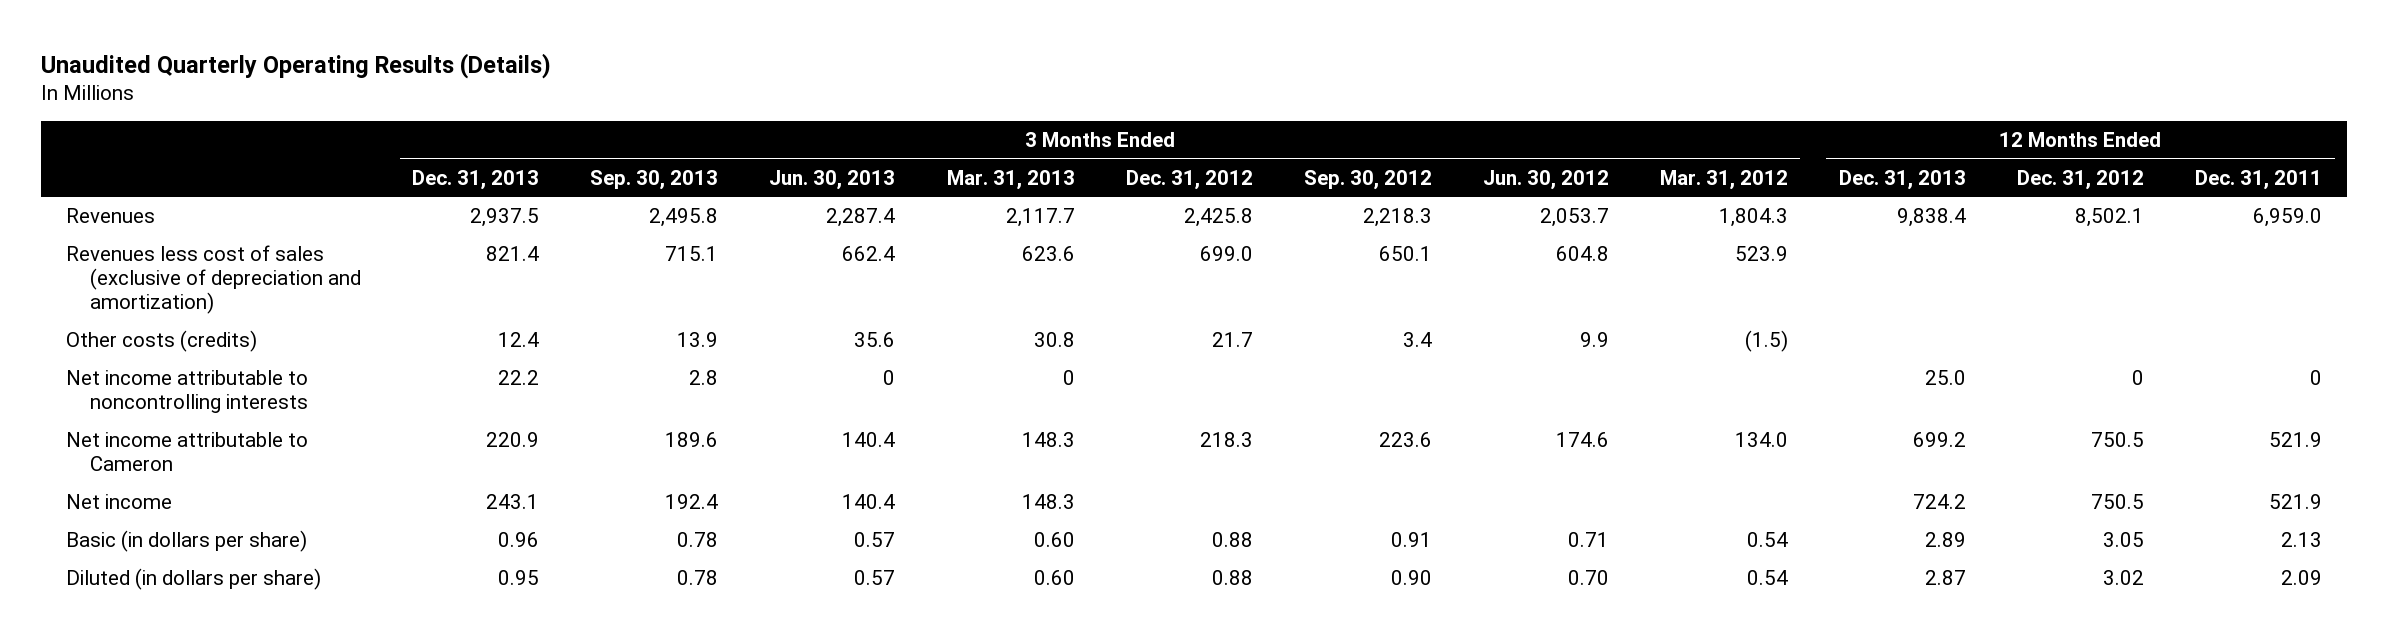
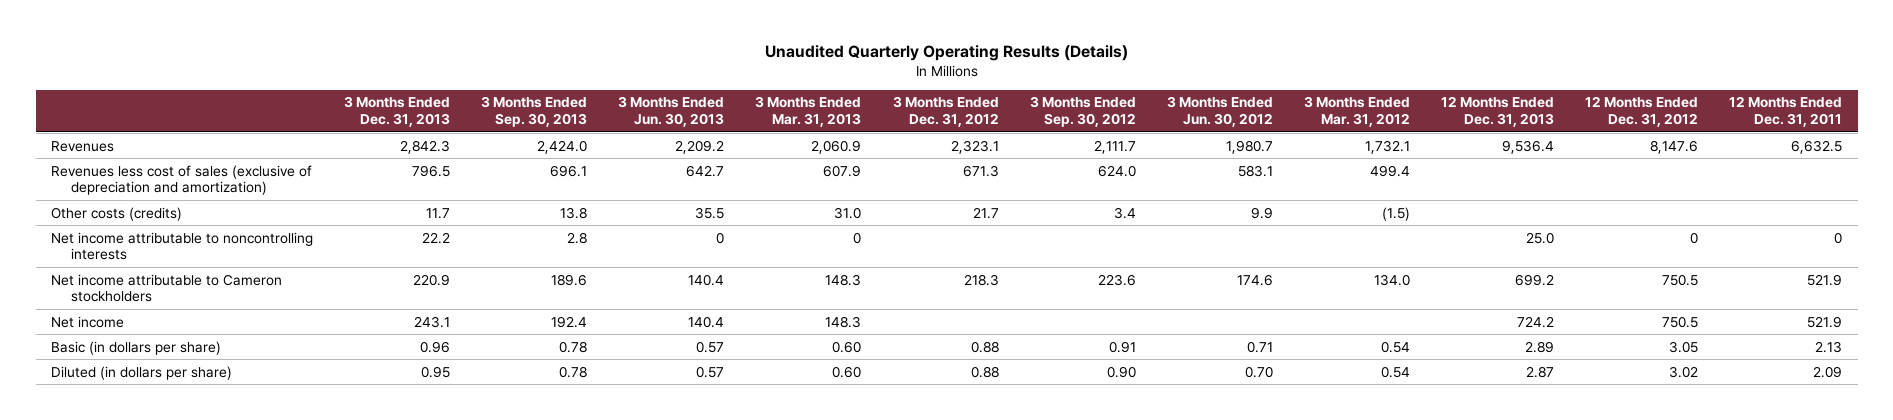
- Revenues | 2,937.5 | 2,495.8 | 2,287.4 | 2,117.7 | 2,425.8 | 2,218.3 | 2,053.7 | 1,804.3 | 9,838.4 | 8,502.1 | 6,959.0
- Revenues less cost of sales (exclusive of depreciation and amortization) | 821.4 | 715.1 | 662.4 | 623.6 | 699.0 | 650.1 | 604.8 | 523.9 | | |
- Other costs (credits) | 12.4 | 13.9 | 35.6 | 30.8 | 21.7 | 3.4 | 9.9 | (1.5) | | |
+ Revenues | 2,842.3 | 2,424.0 | 2,209.2 | 2,060.9 | 2,323.1 | 2,111.7 | 1,980.7 | 1,732.1 | 9,536.4 | 8,147.6 | 6,632.5
+ Revenues less cost of sales (exclusive of depreciation and amortization) | 796.5 | 696.1 | 642.7 | 607.9 | 671.3 | 624.0 | 583.1 | 499.4 | | |
+ Other costs (credits) | 11.7 | 13.8 | 35.5 | 31.0 | 21.7 | 3.4 | 9.9 | (1.5) | | |
- Net income attributable to Cameron | 220.9 | 189.6 | 140.4 | 148.3 | 218.3 | 223.6 | 174.6 | 134.0 | 699.2 | 750.5 | 521.9
+ Net income attributable to Cameron stockholders | 220.9 | 189.6 | 140.4 | 148.3 | 218.3 | 223.6 | 174.6 | 134.0 | 699.2 | 750.5 | 521.9

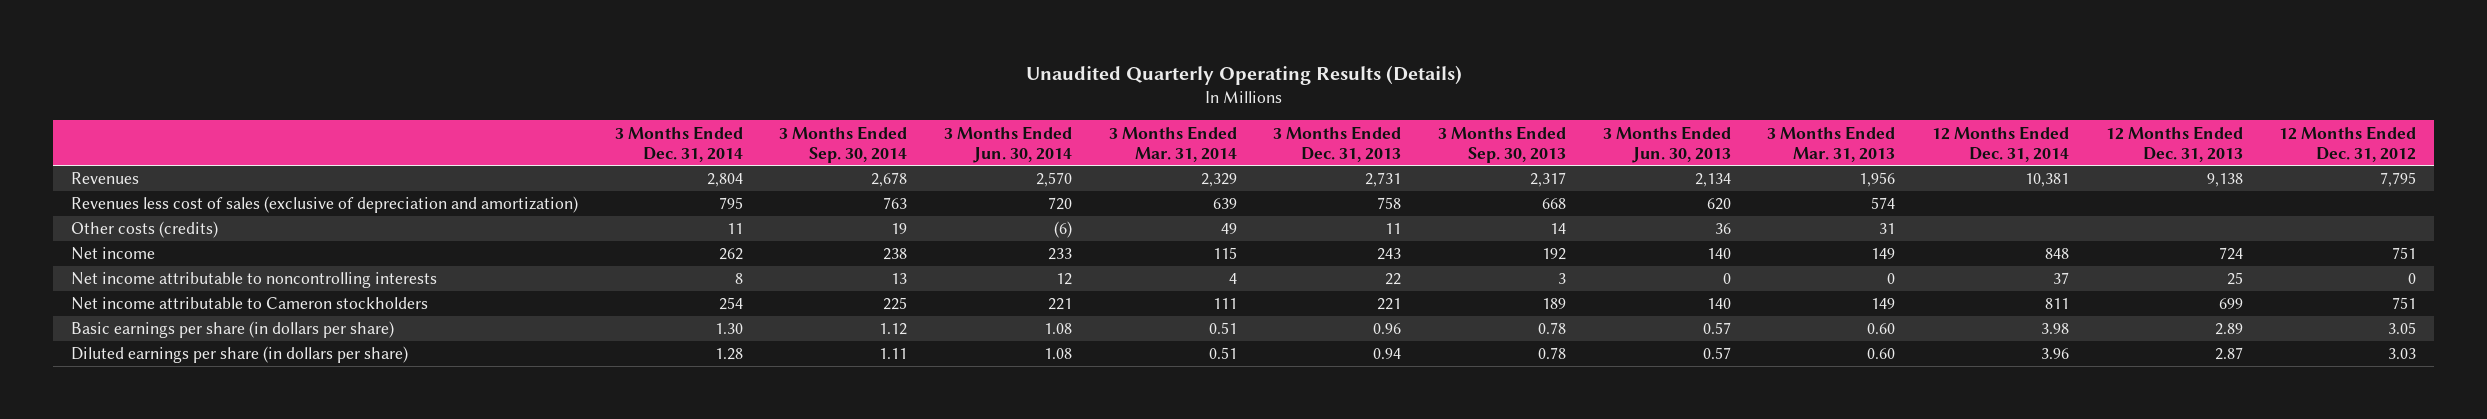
- | 3 Months Ended Dec. 31, 2013 | 3 Months Ended Sep. 30, 2013 | 3 Months Ended Jun. 30, 2013 | 3 Months Ended Mar. 31, 2013 | 3 Months Ended Dec. 31, 2012 | 3 Months Ended Sep. 30, 2012 | 3 Months Ended Jun. 30, 2012 | 3 Months Ended Mar. 31, 2012 | 12 Months Ended Dec. 31, 2013 | 12 Months Ended Dec. 31, 2012 | 12 Months Ended Dec. 31, 2011
+ | 3 Months Ended Dec. 31, 2014 | 3 Months Ended Sep. 30, 2014 | 3 Months Ended Jun. 30, 2014 | 3 Months Ended Mar. 31, 2014 | 3 Months Ended Dec. 31, 2013 | 3 Months Ended Sep. 30, 2013 | 3 Months Ended Jun. 30, 2013 | 3 Months Ended Mar. 31, 2013 | 12 Months Ended Dec. 31, 2014 | 12 Months Ended Dec. 31, 2013 | 12 Months Ended Dec. 31, 2012
- Revenues | 2,842.3 | 2,424.0 | 2,209.2 | 2,060.9 | 2,323.1 | 2,111.7 | 1,980.7 | 1,732.1 | 9,536.4 | 8,147.6 | 6,632.5
- Revenues less cost of sales (exclusive of depreciation and amortization) | 796.5 | 696.1 | 642.7 | 607.9 | 671.3 | 624.0 | 583.1 | 499.4 | | |
- Other costs (credits) | 11.7 | 13.8 | 35.5 | 31.0 | 21.7 | 3.4 | 9.9 | (1.5) | | |
- Net income attributable to noncontrolling interests | 22.2 | 2.8 | 0 | 0 | | | | | 25.0 | 0 | 0
- Net income attributable to Cameron stockholders | 220.9 | 189.6 | 140.4 | 148.3 | 218.3 | 223.6 | 174.6 | 134.0 | 699.2 | 750.5 | 521.9
- Net income | 243.1 | 192.4 | 140.4 | 148.3 | | | | | 724.2 | 750.5 | 521.9
- Basic (in dollars per share) | 0.96 | 0.78 | 0.57 | 0.60 | 0.88 | 0.91 | 0.71 | 0.54 | 2.89 | 3.05 | 2.13
- Diluted (in dollars per share) | 0.95 | 0.78 | 0.57 | 0.60 | 0.88 | 0.90 | 0.70 | 0.54 | 2.87 | 3.02 | 2.09
+ Revenues | 2,804 | 2,678 | 2,570 | 2,329 | 2,731 | 2,317 | 2,134 | 1,956 | 10,381 | 9,138 | 7,795
+ Revenues less cost of sales (exclusive of depreciation and amortization) | 795 | 763 | 720 | 639 | 758 | 668 | 620 | 574 | | |
+ Other costs (credits) | 11 | 19 | (6) | 49 | 11 | 14 | 36 | 31 | | |
+ Net income | 262 | 238 | 233 | 115 | 243 | 192 | 140 | 149 | 848 | 724 | 751
+ Net income attributable to noncontrolling interests | 8 | 13 | 12 | 4 | 22 | 3 | 0 | 0 | 37 | 25 | 0
+ Net income attributable to Cameron stockholders | 254 | 225 | 221 | 111 | 221 | 189 | 140 | 149 | 811 | 699 | 751
+ Basic earnings per share (in dollars per share) | 1.30 | 1.12 | 1.08 | 0.51 | 0.96 | 0.78 | 0.57 | 0.60 | 3.98 | 2.89 | 3.05
+ Diluted earnings per share (in dollars per share) | 1.28 | 1.11 | 1.08 | 0.51 | 0.94 | 0.78 | 0.57 | 0.60 | 3.96 | 2.87 | 3.03

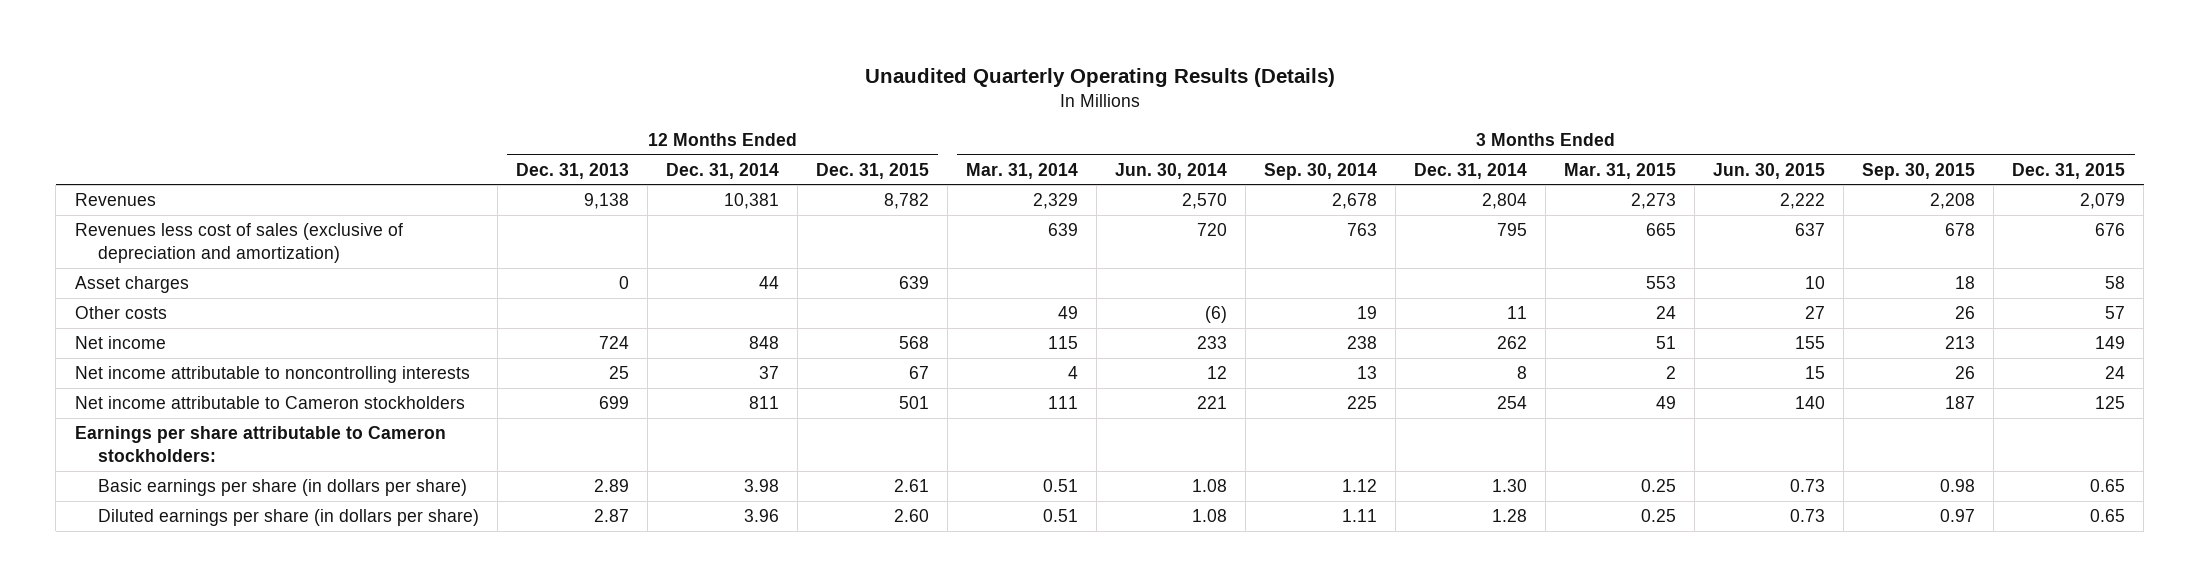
- | 3 Months Ended Dec. 31, 2014 | 3 Months Ended Sep. 30, 2014 | 3 Months Ended Jun. 30, 2014 | 3 Months Ended Mar. 31, 2014 | 3 Months Ended Dec. 31, 2013 | 3 Months Ended Sep. 30, 2013 | 3 Months Ended Jun. 30, 2013 | 3 Months Ended Mar. 31, 2013 | 12 Months Ended Dec. 31, 2014 | 12 Months Ended Dec. 31, 2013 | 12 Months Ended Dec. 31, 2012
+ | 12 Months Ended Dec. 31, 2013 | 12 Months Ended Dec. 31, 2014 | 12 Months Ended Dec. 31, 2015 | 3 Months Ended Mar. 31, 2014 | 3 Months Ended Jun. 30, 2014 | 3 Months Ended Sep. 30, 2014 | 3 Months Ended Dec. 31, 2014 | 3 Months Ended Mar. 31, 2015 | 3 Months Ended Jun. 30, 2015 | 3 Months Ended Sep. 30, 2015 | 3 Months Ended Dec. 31, 2015
- Other costs (credits) | 11 | 19 | (6) | 49 | 11 | 14 | 36 | 31 | | |
+ Asset charges | 0 | 44 | 639 | | | | | 553 | 10 | 18 | 58
+ Other costs | | | | 49 | (6) | 19 | 11 | 24 | 27 | 26 | 57
+ Earnings per share attributable to Cameron stockholders:

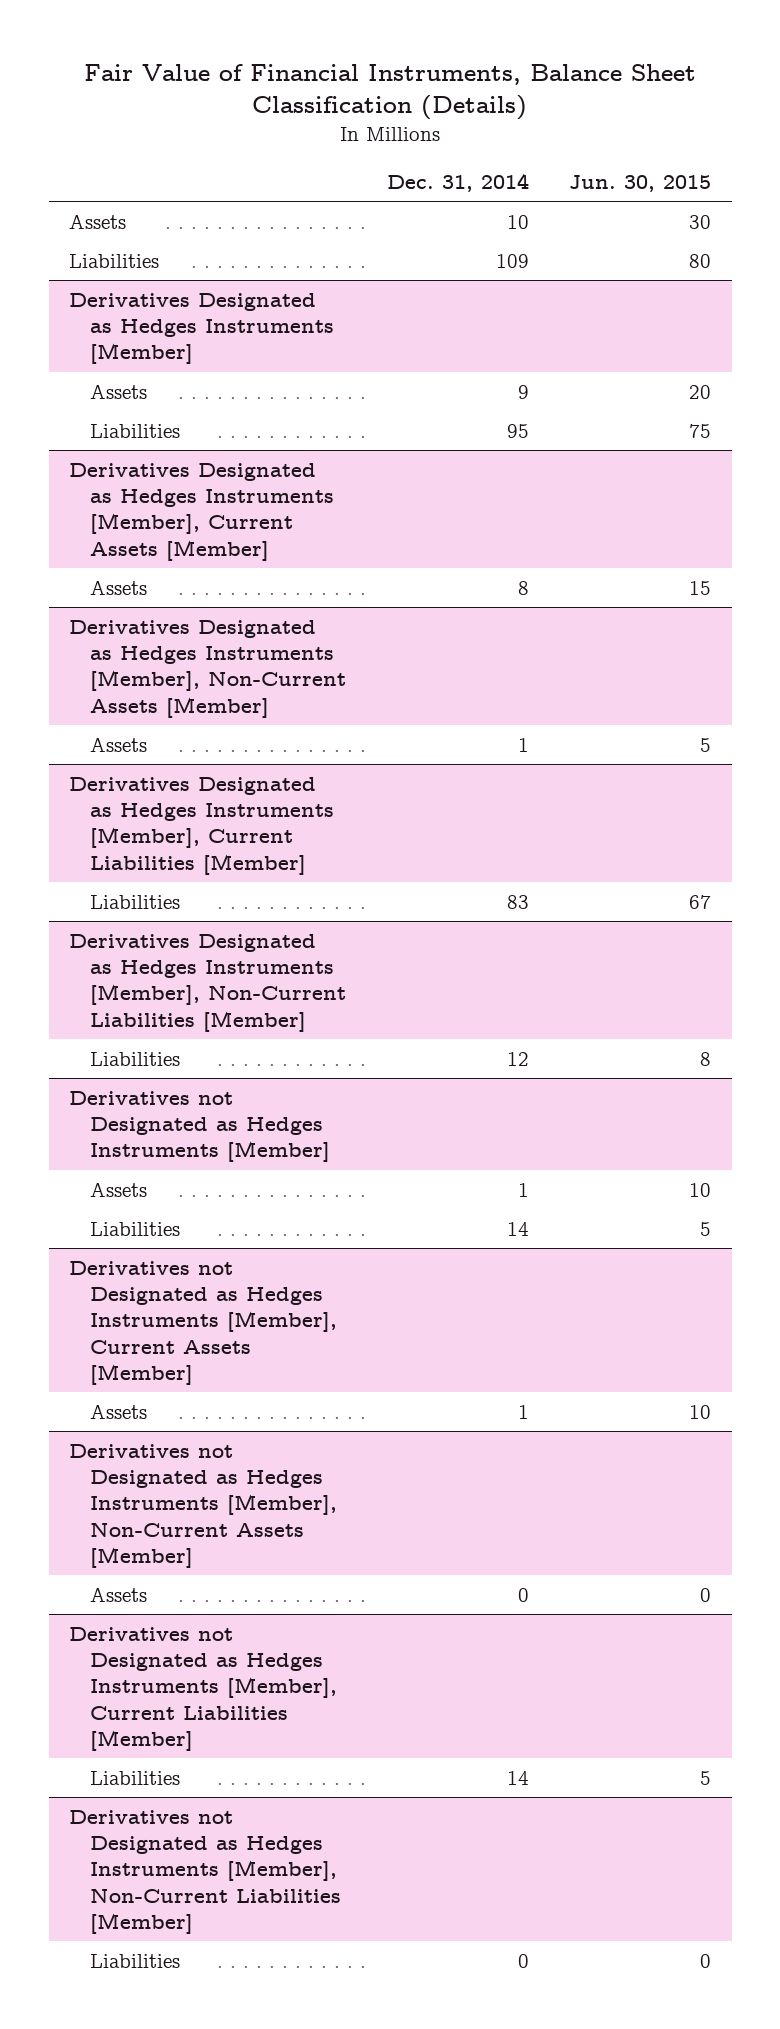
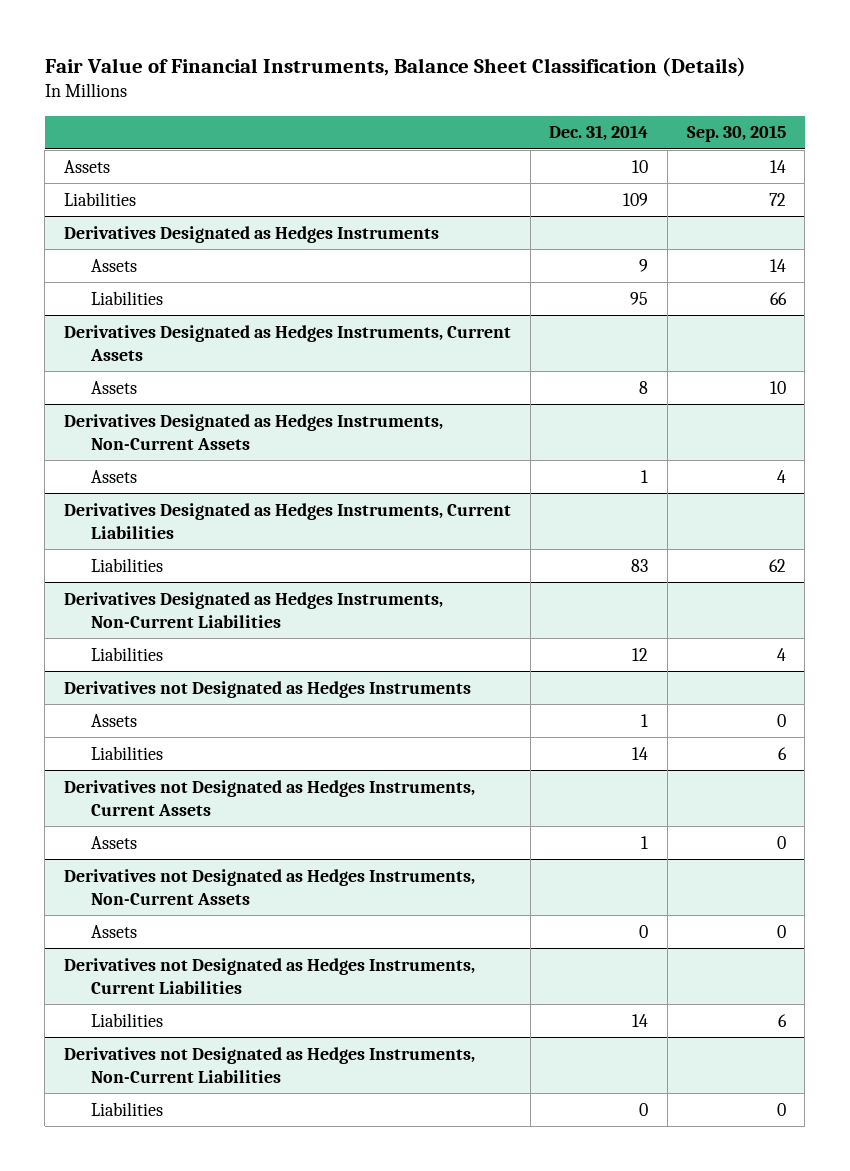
- | Dec. 31, 2014 | Jun. 30, 2015
+ | Dec. 31, 2014 | Sep. 30, 2015
- Derivatives Designated as Hedges Instruments [Member]
+ Derivatives Designated as Hedges Instruments
- Derivatives Designated as Hedges Instruments [Member], Current Assets [Member]
+ Derivatives Designated as Hedges Instruments, Current Assets
- Derivatives Designated as Hedges Instruments [Member], Non-Current Assets [Member]
+ Derivatives Designated as Hedges Instruments, Non-Current Assets
- Derivatives Designated as Hedges Instruments [Member], Current Liabilities [Member]
+ Derivatives Designated as Hedges Instruments, Current Liabilities
- Derivatives Designated as Hedges Instruments [Member], Non-Current Liabilities [Member]
+ Derivatives Designated as Hedges Instruments, Non-Current Liabilities
- Derivatives not Designated as Hedges Instruments [Member]
+ Derivatives not Designated as Hedges Instruments
- Derivatives not Designated as Hedges Instruments [Member], Current Assets [Member]
+ Derivatives not Designated as Hedges Instruments, Current Assets
- Derivatives not Designated as Hedges Instruments [Member], Non-Current Assets [Member]
+ Derivatives not Designated as Hedges Instruments, Non-Current Assets
- Derivatives not Designated as Hedges Instruments [Member], Current Liabilities [Member]
+ Derivatives not Designated as Hedges Instruments, Current Liabilities
- Derivatives not Designated as Hedges Instruments [Member], Non-Current Liabilities [Member]
+ Derivatives not Designated as Hedges Instruments, Non-Current Liabilities

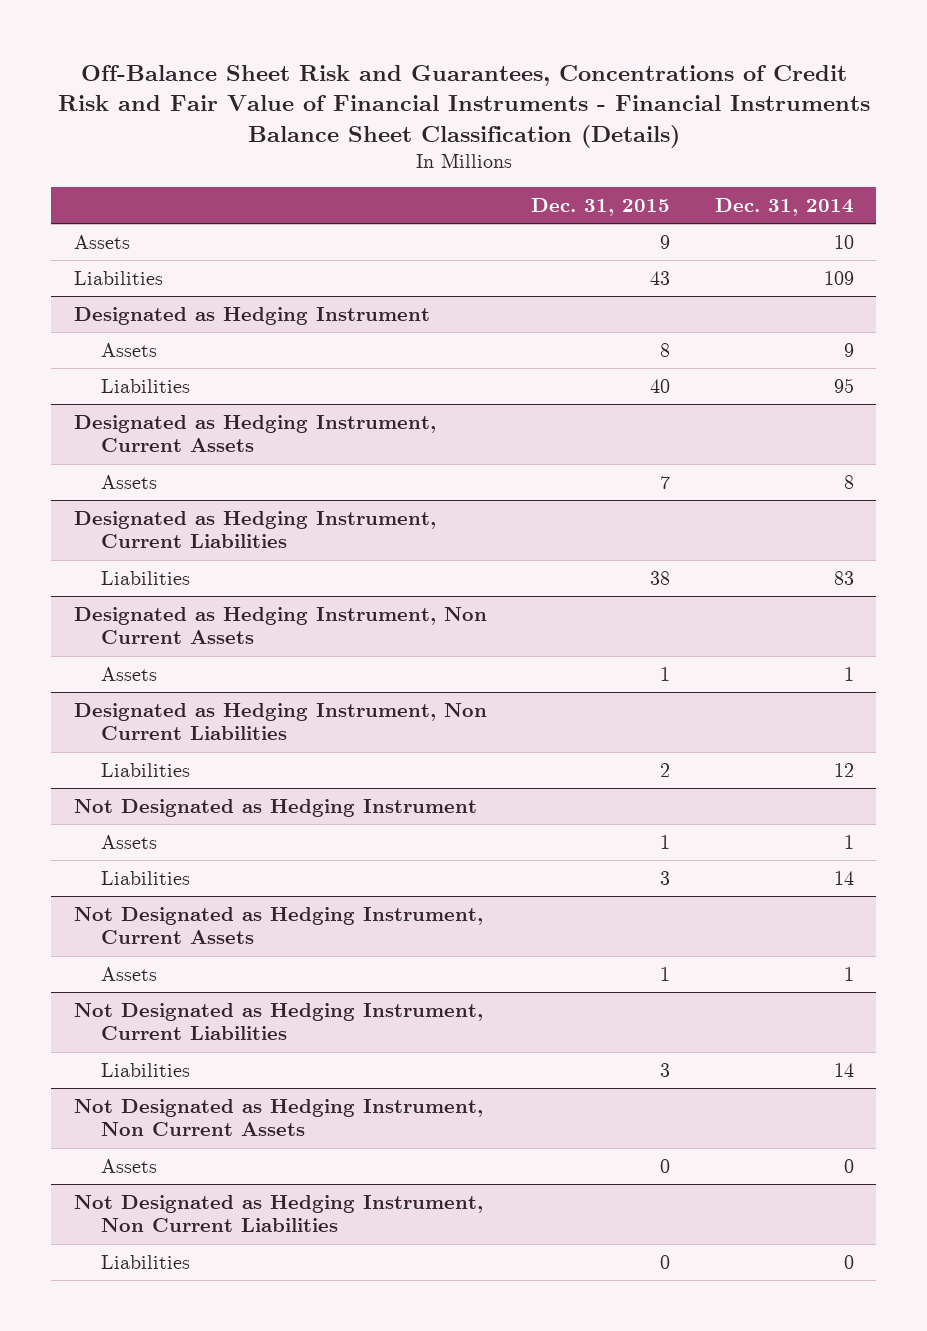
- Fair Value of Financial Instruments, Balance Sheet Classification (Details)
+ Off-Balance Sheet Risk and Guarantees, Concentrations of Credit Risk and Fair Value of Financial Instruments - Financial Instruments Balance Sheet Classification (Details)
- | Dec. 31, 2014 | Sep. 30, 2015
+ | Dec. 31, 2015 | Dec. 31, 2014
- Derivatives Designated as Hedges Instruments
+ Designated as Hedging Instrument
- Derivatives Designated as Hedges Instruments, Current Assets
+ Designated as Hedging Instrument, Current Assets
- Derivatives Designated as Hedges Instruments, Non-Current Assets
- Assets | 1 | 4
- Derivatives Designated as Hedges Instruments, Current Liabilities
+ Designated as Hedging Instrument, Current Liabilities
- Derivatives Designated as Hedges Instruments, Non-Current Liabilities
+ Designated as Hedging Instrument, Non Current Assets
+ Assets | 1 | 1
+ Designated as Hedging Instrument, Non Current Liabilities
- Derivatives not Designated as Hedges Instruments
+ Not Designated as Hedging Instrument
- Derivatives not Designated as Hedges Instruments, Current Assets
+ Not Designated as Hedging Instrument, Current Assets
- Derivatives not Designated as Hedges Instruments, Non-Current Assets
- Assets | 0 | 0
- Derivatives not Designated as Hedges Instruments, Current Liabilities
+ Not Designated as Hedging Instrument, Current Liabilities
- Derivatives not Designated as Hedges Instruments, Non-Current Liabilities
+ Not Designated as Hedging Instrument, Non Current Assets
+ Assets | 0 | 0
+ Not Designated as Hedging Instrument, Non Current Liabilities

